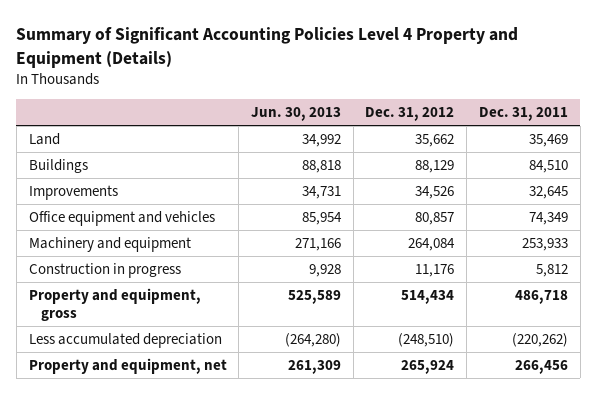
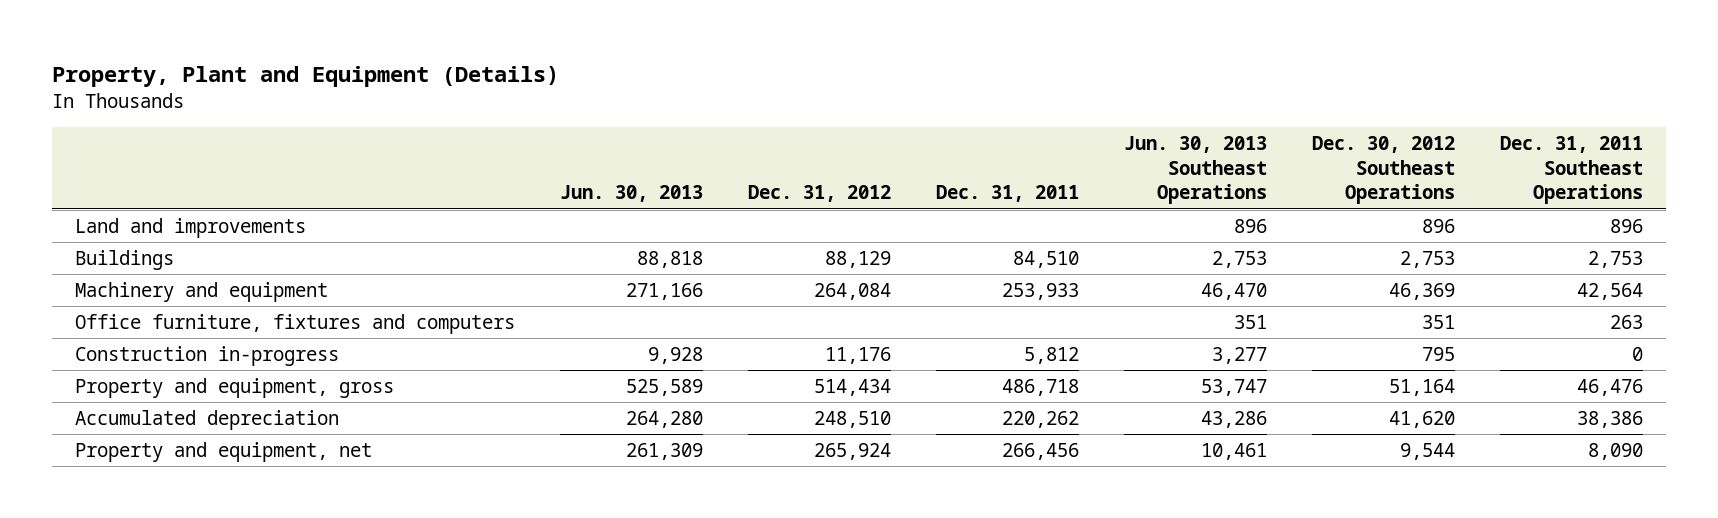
- Summary of Significant Accounting Policies Level 4 Property and Equipment (Details)
+ Property, Plant and Equipment (Details)
- | Jun. 30, 2013 | Dec. 31, 2012 | Dec. 31, 2011
+ | Jun. 30, 2013 | Dec. 31, 2012 | Dec. 31, 2011 | Jun. 30, 2013 Southeast Operations | Dec. 30, 2012 Southeast Operations | Dec. 31, 2011 Southeast Operations
- Land | 34,992 | 35,662 | 35,469
+ Land and improvements | | | | 896 | 896 | 896
- Improvements | 34,731 | 34,526 | 32,645
- Office equipment and vehicles | 85,954 | 80,857 | 74,349
- Construction in progress | 9,928 | 11,176 | 5,812
+ Office furniture, fixtures and computers | | | | 351 | 351 | 263
+ Construction in-progress | 9,928 | 11,176 | 5,812 | 3,277 | 795 | 0
- Less accumulated depreciation | (264,280) | (248,510) | (220,262)
+ Accumulated depreciation | 264,280 | 248,510 | 220,262 | 43,286 | 41,620 | 38,386

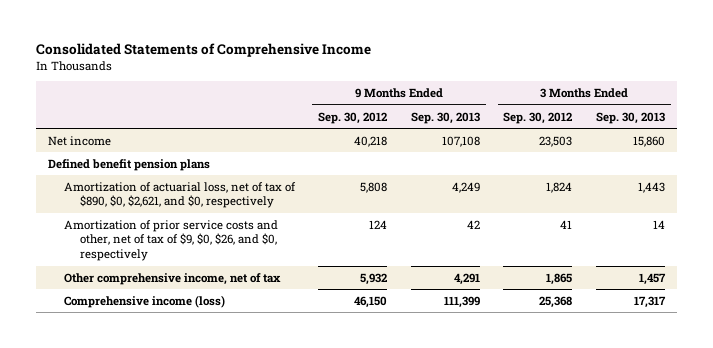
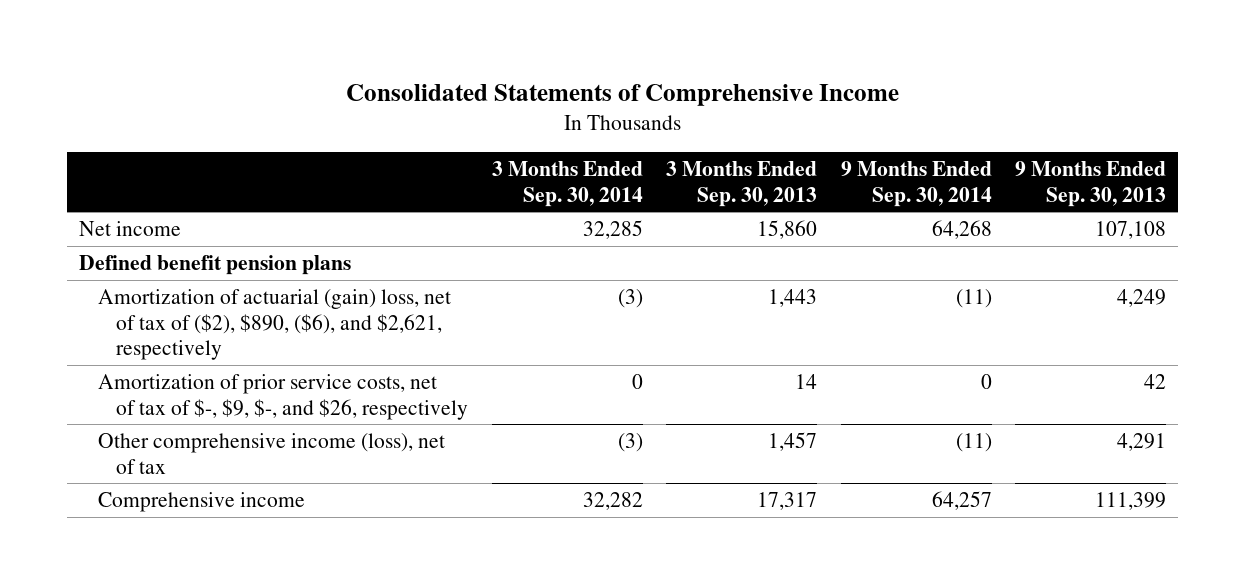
- | 9 Months Ended Sep. 30, 2012 | 9 Months Ended Sep. 30, 2013 | 3 Months Ended Sep. 30, 2012 | 3 Months Ended Sep. 30, 2013
+ | 3 Months Ended Sep. 30, 2014 | 3 Months Ended Sep. 30, 2013 | 9 Months Ended Sep. 30, 2014 | 9 Months Ended Sep. 30, 2013
- Amortization of actuarial loss, net of tax of $890, $0, $2,621, and $0, respectively | 5,808 | 4,249 | 1,824 | 1,443
- Amortization of prior service costs and other, net of tax of $9, $0, $26, and $0, respectively | 124 | 42 | 41 | 14
- Other comprehensive income, net of tax | 5,932 | 4,291 | 1,865 | 1,457
- Comprehensive income (loss) | 46,150 | 111,399 | 25,368 | 17,317
+ Amortization of actuarial (gain) loss, net of tax of ($2), $890, ($6), and $2,621, respectively | (3) | 1,443 | (11) | 4,249
+ Amortization of prior service costs, net of tax of $-, $9, $-, and $26, respectively | 0 | 14 | 0 | 42
+ Other comprehensive income (loss), net of tax | (3) | 1,457 | (11) | 4,291
+ Comprehensive income | 32,282 | 17,317 | 64,257 | 111,399

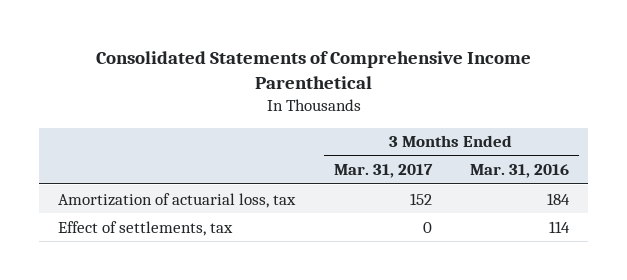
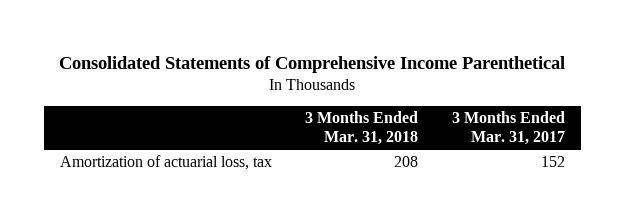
- | 3 Months Ended Mar. 31, 2017 | 3 Months Ended Mar. 31, 2016
+ | 3 Months Ended Mar. 31, 2018 | 3 Months Ended Mar. 31, 2017
- Effect of settlements, tax | 0 | 114

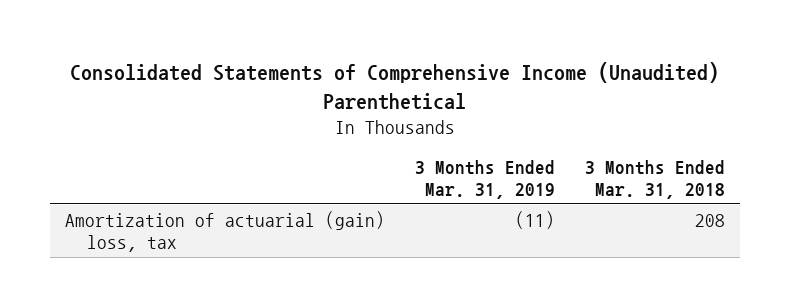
- Consolidated Statements of Comprehensive Income Parenthetical
+ Consolidated Statements of Comprehensive Income (Unaudited) Parenthetical
- | 3 Months Ended Mar. 31, 2018 | 3 Months Ended Mar. 31, 2017
+ | 3 Months Ended Mar. 31, 2019 | 3 Months Ended Mar. 31, 2018
- Amortization of actuarial loss, tax | 208 | 152
+ Amortization of actuarial (gain) loss, tax | (11) | 208

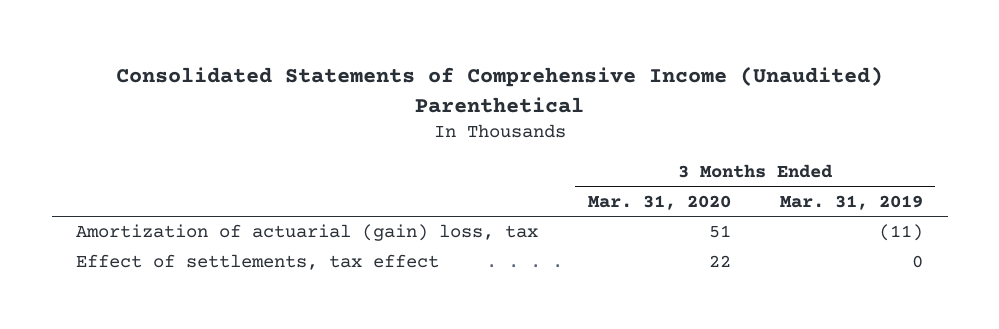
- | 3 Months Ended Mar. 31, 2019 | 3 Months Ended Mar. 31, 2018
+ | 3 Months Ended Mar. 31, 2020 | 3 Months Ended Mar. 31, 2019
+ Effect of settlements, tax effect | 22 | 0

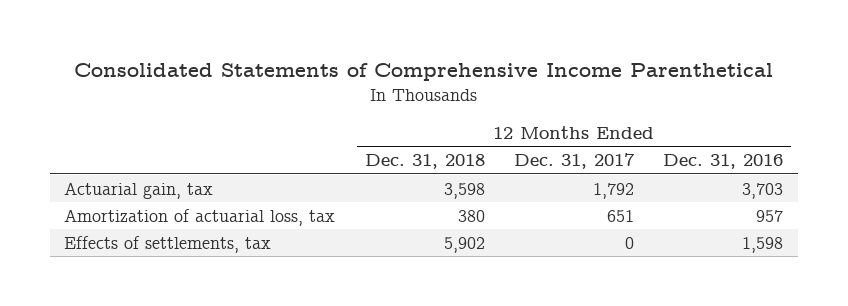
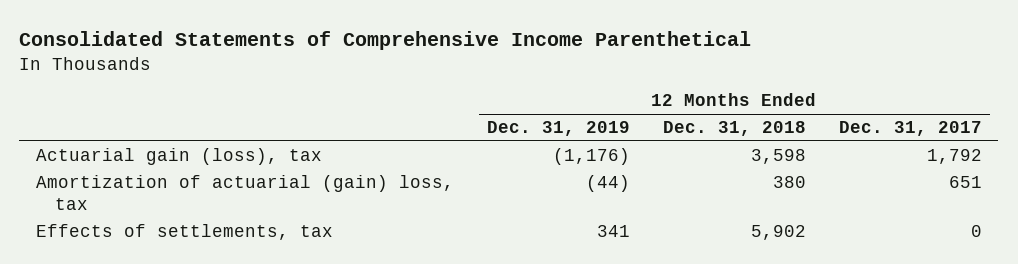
- | 12 Months Ended Dec. 31, 2018 | 12 Months Ended Dec. 31, 2017 | 12 Months Ended Dec. 31, 2016
+ | 12 Months Ended Dec. 31, 2019 | 12 Months Ended Dec. 31, 2018 | 12 Months Ended Dec. 31, 2017
- Actuarial gain, tax | 3,598 | 1,792 | 3,703
- Amortization of actuarial loss, tax | 380 | 651 | 957
+ Actuarial gain (loss), tax | (1,176) | 3,598 | 1,792
+ Amortization of actuarial (gain) loss, tax | (44) | 380 | 651

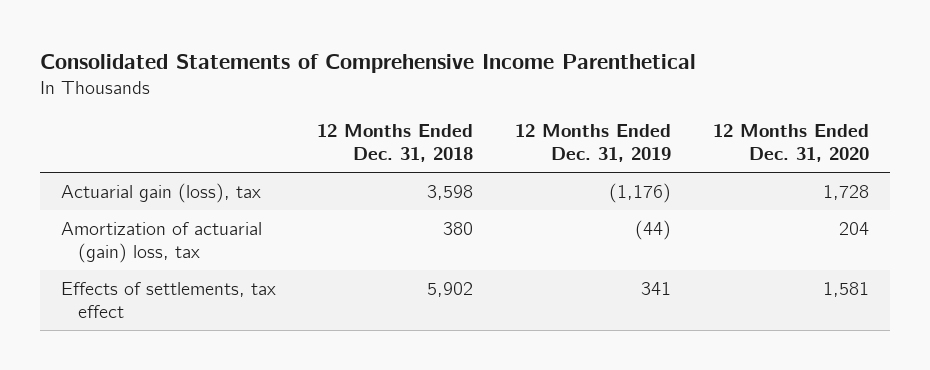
- | 12 Months Ended Dec. 31, 2019 | 12 Months Ended Dec. 31, 2018 | 12 Months Ended Dec. 31, 2017
+ | 12 Months Ended Dec. 31, 2018 | 12 Months Ended Dec. 31, 2019 | 12 Months Ended Dec. 31, 2020
- Effects of settlements, tax | 341 | 5,902 | 0
+ Effects of settlements, tax effect | 5,902 | 341 | 1,581

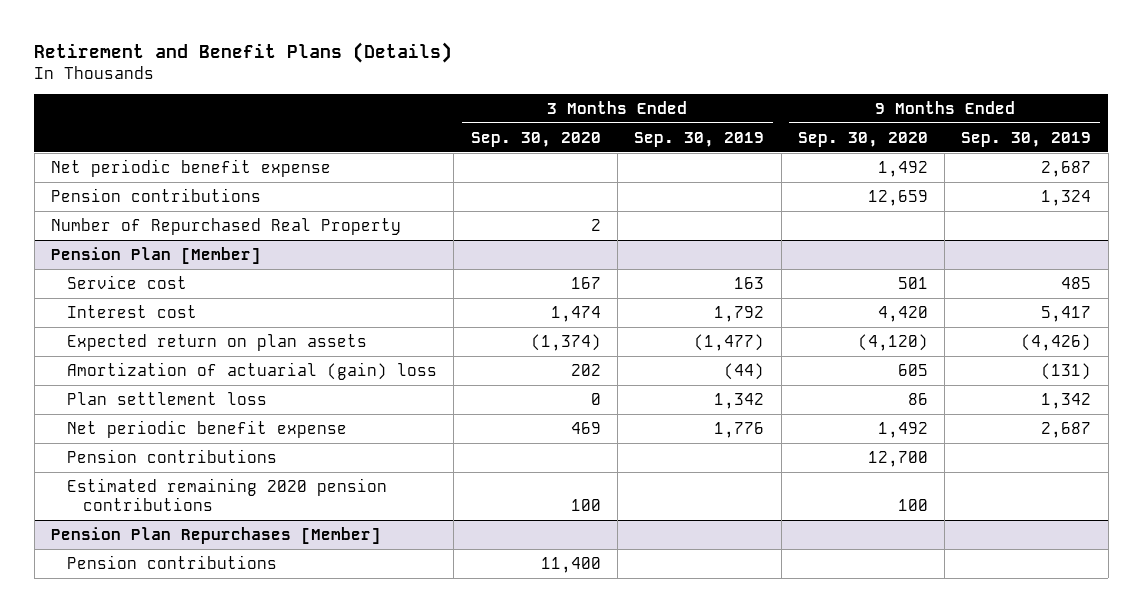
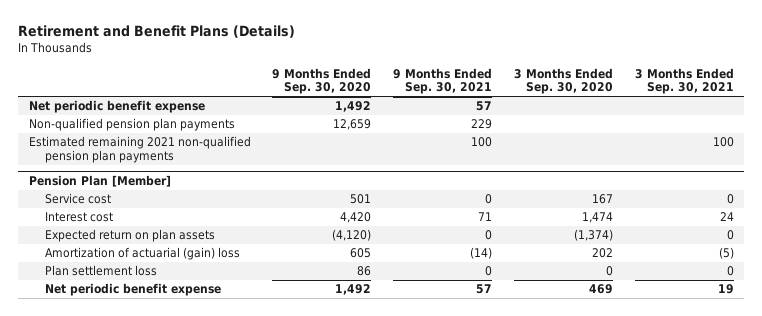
- | 3 Months Ended Sep. 30, 2020 | 3 Months Ended Sep. 30, 2019 | 9 Months Ended Sep. 30, 2020 | 9 Months Ended Sep. 30, 2019
+ | 9 Months Ended Sep. 30, 2020 | 9 Months Ended Sep. 30, 2021 | 3 Months Ended Sep. 30, 2020 | 3 Months Ended Sep. 30, 2021
- Pension contributions | | | 12,659 | 1,324
- Number of Repurchased Real Property | 2 | | |
+ Non-qualified pension plan payments | 12,659 | 229 | |
+ Estimated remaining 2021 non-qualified pension plan payments | | 100 | | 100
@ Pension Plan [Member]
- Pension contributions | | | 12,700 |
- Estimated remaining 2020 pension contributions | 100 | | 100 |
- Pension Plan Repurchases [Member]
- Pension contributions | 11,400 | | |

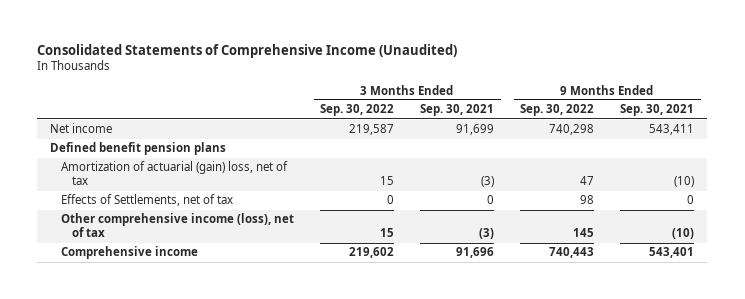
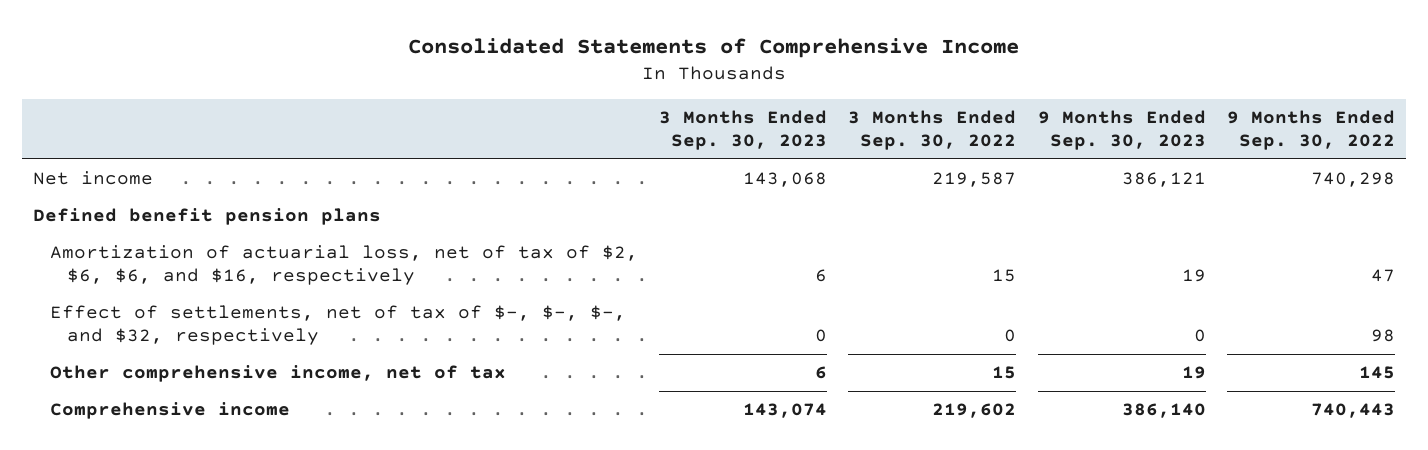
- Consolidated Statements of Comprehensive Income (Unaudited)
+ Consolidated Statements of Comprehensive Income
- | 3 Months Ended Sep. 30, 2022 | 3 Months Ended Sep. 30, 2021 | 9 Months Ended Sep. 30, 2022 | 9 Months Ended Sep. 30, 2021
+ | 3 Months Ended Sep. 30, 2023 | 3 Months Ended Sep. 30, 2022 | 9 Months Ended Sep. 30, 2023 | 9 Months Ended Sep. 30, 2022
- Amortization of actuarial (gain) loss, net of tax | 15 | (3) | 47 | (10)
- Effects of Settlements, net of tax | 0 | 0 | 98 | 0
- Other comprehensive income (loss), net of tax | 15 | (3) | 145 | (10)
+ Amortization of actuarial loss, net of tax of $2, $6, $6, and $16, respectively | 6 | 15 | 19 | 47
+ Effect of settlements, net of tax of $-, $-, $-, and $32, respectively | 0 | 0 | 0 | 98
+ Other comprehensive income, net of tax | 6 | 15 | 19 | 145

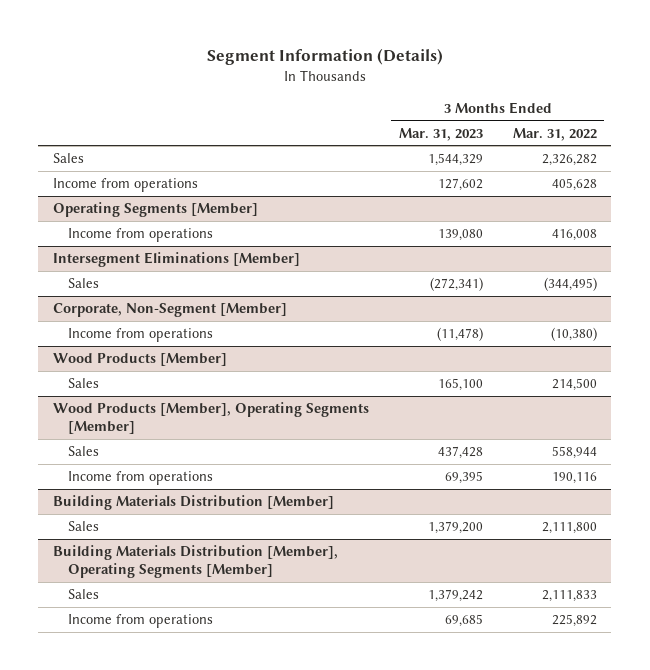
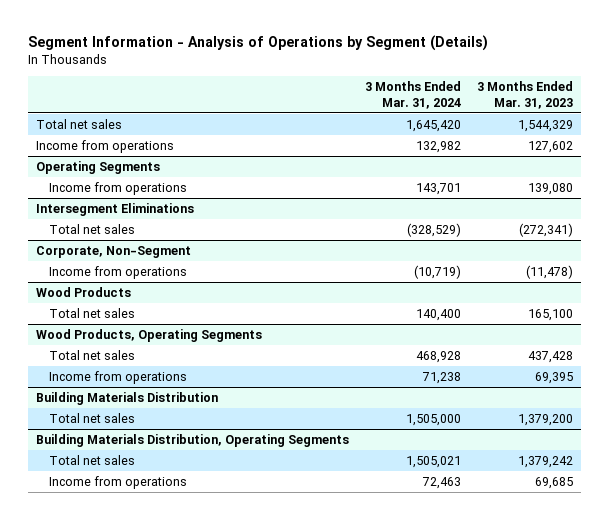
- Segment Information (Details)
+ Segment Information - Analysis of Operations by Segment (Details)
- | 3 Months Ended Mar. 31, 2023 | 3 Months Ended Mar. 31, 2022
+ | 3 Months Ended Mar. 31, 2024 | 3 Months Ended Mar. 31, 2023
- Sales | 1,544,329 | 2,326,282
+ Total net sales | 1,645,420 | 1,544,329
- Operating Segments [Member]
+ Operating Segments
- Intersegment Eliminations [Member]
- Sales | (272,341) | (344,495)
- Corporate, Non-Segment [Member]
+ Intersegment Eliminations
+ Total net sales | (328,529) | (272,341)
+ Corporate, Non-Segment
- Wood Products [Member]
- Sales | 165,100 | 214,500
- Wood Products [Member], Operating Segments [Member]
- Sales | 437,428 | 558,944
+ Wood Products
+ Total net sales | 140,400 | 165,100
+ Wood Products, Operating Segments
+ Total net sales | 468,928 | 437,428
- Building Materials Distribution [Member]
- Sales | 1,379,200 | 2,111,800
- Building Materials Distribution [Member], Operating Segments [Member]
- Sales | 1,379,242 | 2,111,833
+ Building Materials Distribution
+ Total net sales | 1,505,000 | 1,379,200
+ Building Materials Distribution, Operating Segments
+ Total net sales | 1,505,021 | 1,379,242

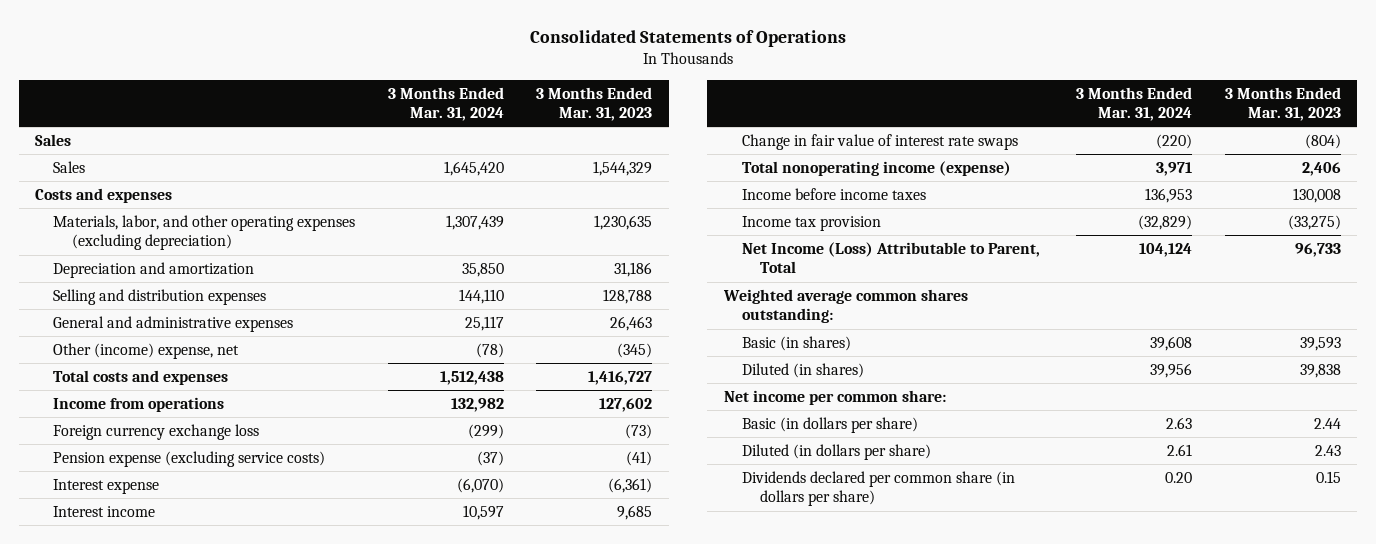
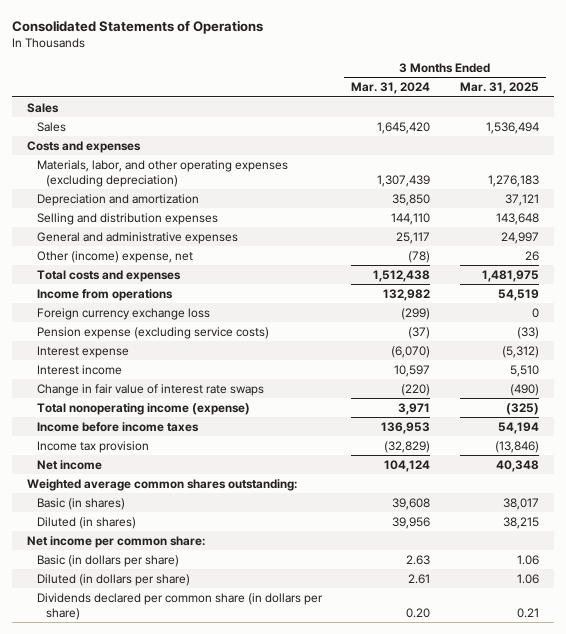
- | 3 Months Ended Mar. 31, 2024 | 3 Months Ended Mar. 31, 2023
+ | 3 Months Ended Mar. 31, 2024 | 3 Months Ended Mar. 31, 2025
- Net Income (Loss) Attributable to Parent, Total | 104,124 | 96,733
+ Net income | 104,124 | 40,348

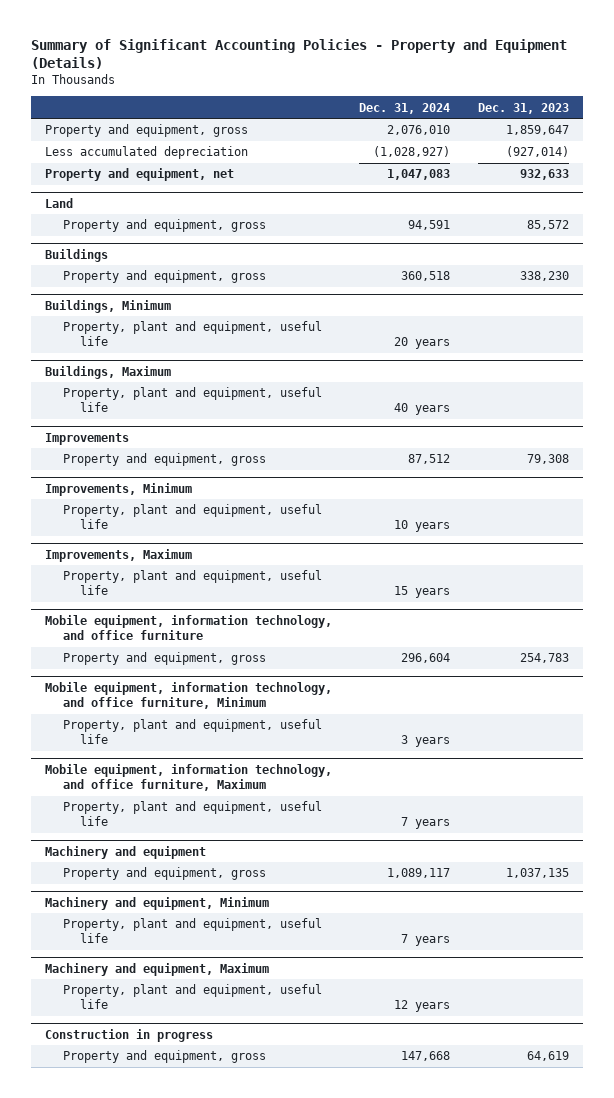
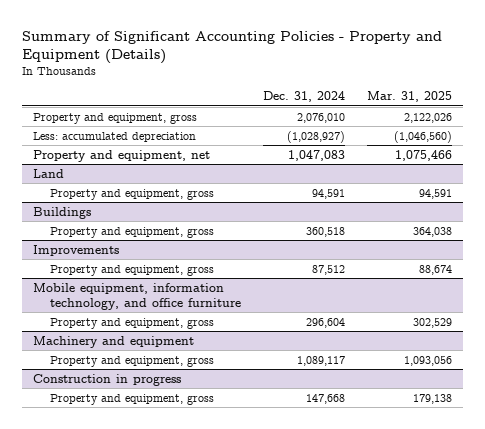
- | Dec. 31, 2024 | Dec. 31, 2023
+ | Dec. 31, 2024 | Mar. 31, 2025
- Less accumulated depreciation | (1,028,927) | (927,014)
+ Less: accumulated depreciation | (1,028,927) | (1,046,560)
- Buildings, Minimum
- Property, plant and equipment, useful life | 20 years |
- Buildings, Maximum
- Property, plant and equipment, useful life | 40 years |
- Improvements, Minimum
- Property, plant and equipment, useful life | 10 years |
- Improvements, Maximum
- Property, plant and equipment, useful life | 15 years |
- Mobile equipment, information technology, and office furniture, Minimum
- Property, plant and equipment, useful life | 3 years |
- Mobile equipment, information technology, and office furniture, Maximum
- Property, plant and equipment, useful life | 7 years |
- Machinery and equipment, Minimum
- Property, plant and equipment, useful life | 7 years |
- Machinery and equipment, Maximum
- Property, plant and equipment, useful life | 12 years |

